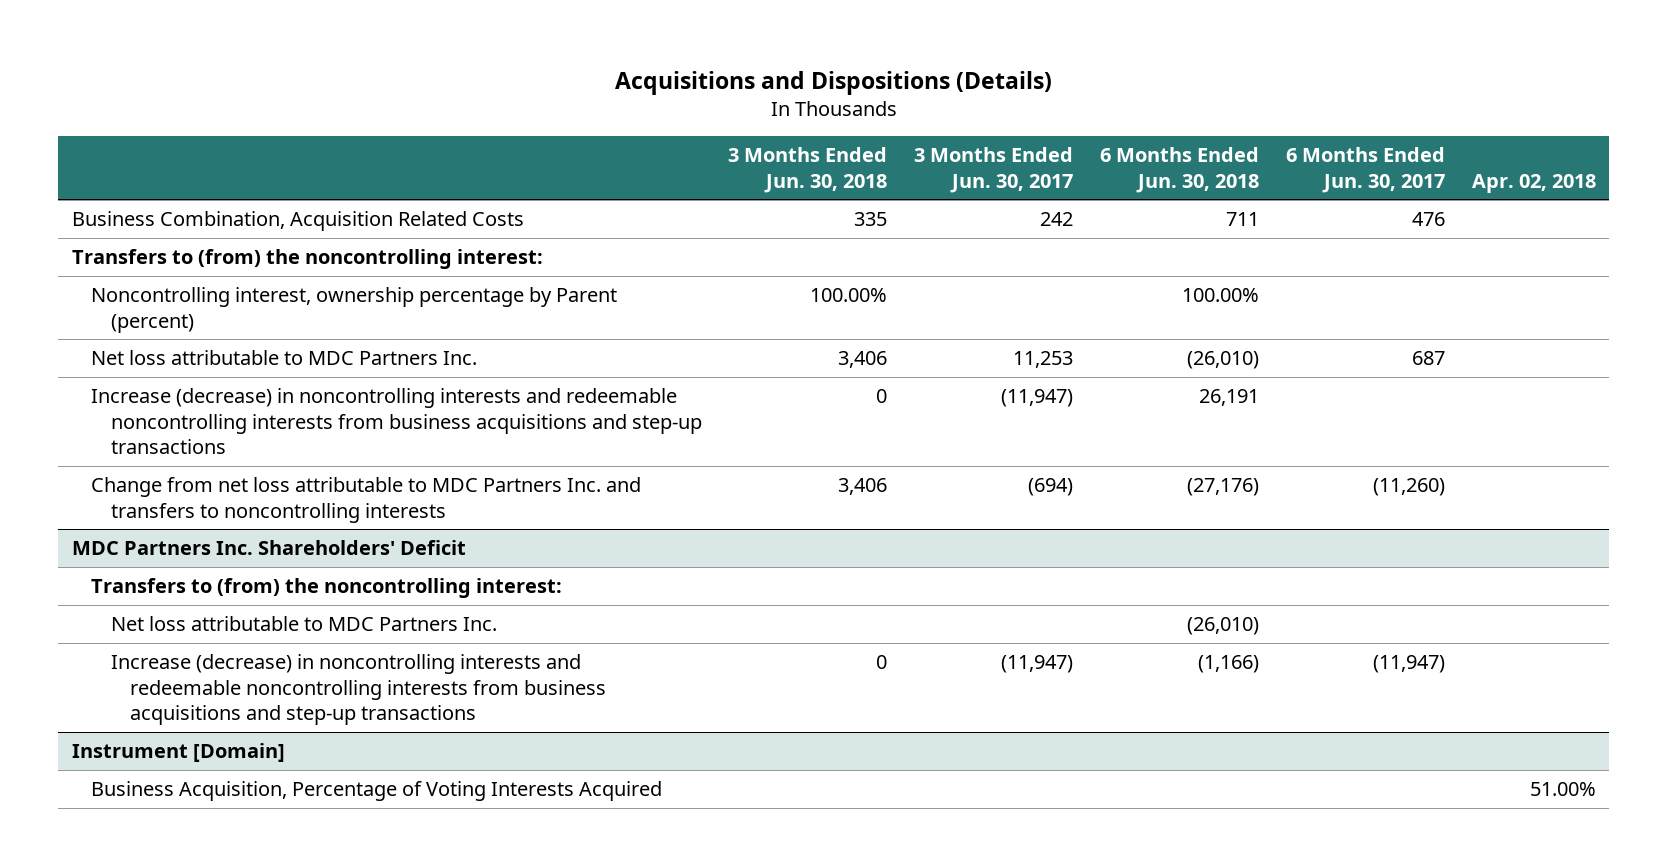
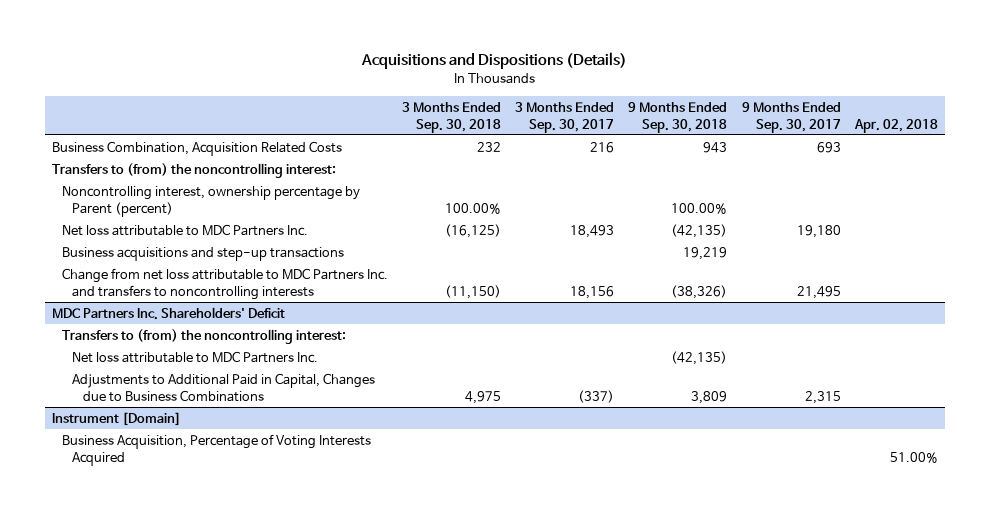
- | 3 Months Ended Jun. 30, 2018 | 3 Months Ended Jun. 30, 2017 | 6 Months Ended Jun. 30, 2018 | 6 Months Ended Jun. 30, 2017 | Apr. 02, 2018
+ | 3 Months Ended Sep. 30, 2018 | 3 Months Ended Sep. 30, 2017 | 9 Months Ended Sep. 30, 2018 | 9 Months Ended Sep. 30, 2017 | Apr. 02, 2018
- Increase (decrease) in noncontrolling interests and redeemable noncontrolling interests from business acquisitions and step-up transactions | 0 | (11,947) | 26,191 | |
+ Business acquisitions and step-up transactions | | | 19,219 | |
@ MDC Partners Inc. Shareholders' Deficit
- Increase (decrease) in noncontrolling interests and redeemable noncontrolling interests from business acquisitions and step-up transactions | 0 | (11,947) | (1,166) | (11,947) |
+ Adjustments to Additional Paid in Capital, Changes due to Business Combinations | 4,975 | (337) | 3,809 | 2,315 |

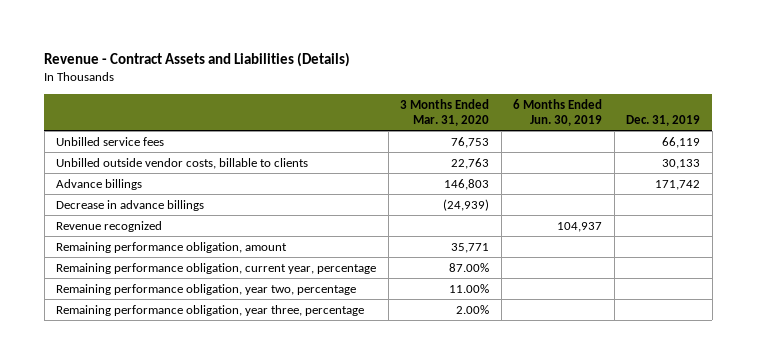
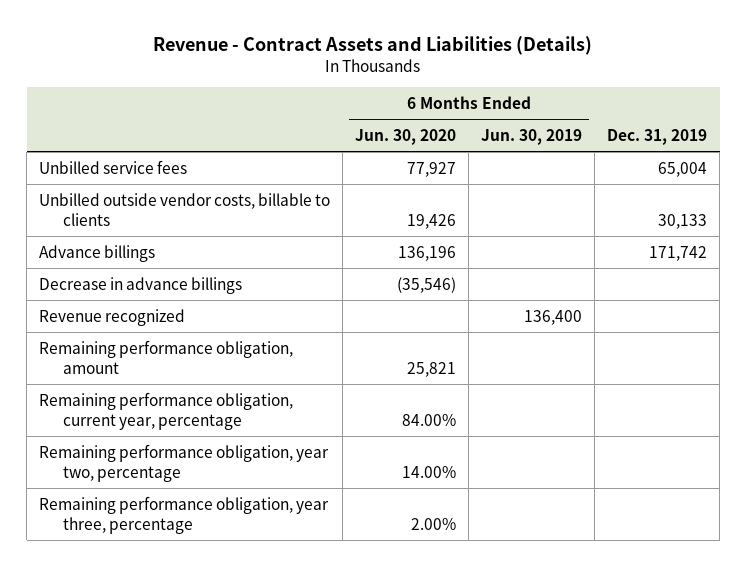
- | 3 Months Ended Mar. 31, 2020 | 6 Months Ended Jun. 30, 2019 | Dec. 31, 2019
+ | 6 Months Ended Jun. 30, 2020 | 6 Months Ended Jun. 30, 2019 | Dec. 31, 2019
- Unbilled service fees | 76,753 | | 66,119
+ Unbilled service fees | 77,927 | | 65,004
- Revenue recognized | | 104,937 |
+ Revenue recognized | | 136,400 |

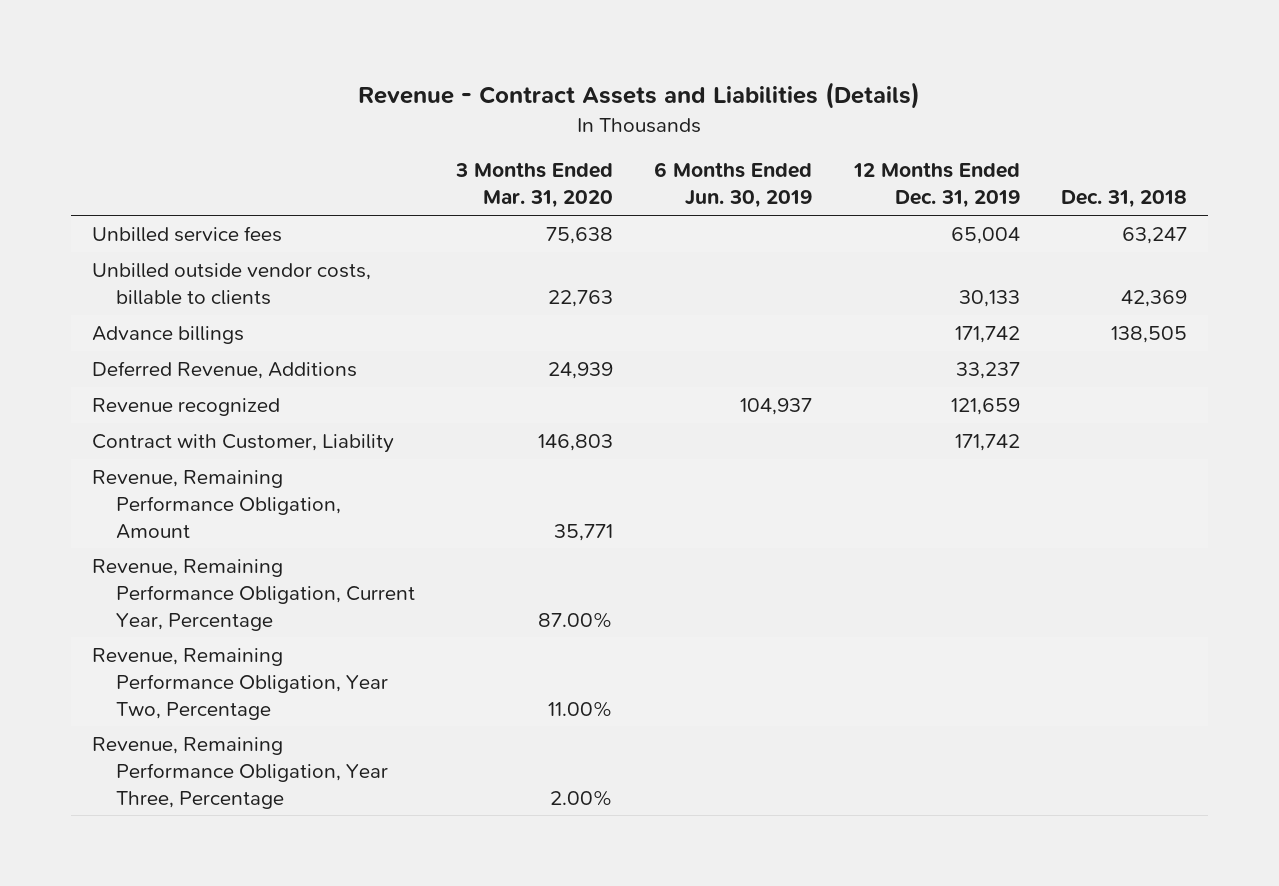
- | 6 Months Ended Jun. 30, 2020 | 6 Months Ended Jun. 30, 2019 | Dec. 31, 2019
+ | 3 Months Ended Mar. 31, 2020 | 6 Months Ended Jun. 30, 2019 | 12 Months Ended Dec. 31, 2019 | Dec. 31, 2018
- Decrease in advance billings | (35,546) | |
- Revenue recognized | | 136,400 |
- Remaining performance obligation, amount | 25,821 | |
- Remaining performance obligation, current year, percentage | 84.00% | |
- Remaining performance obligation, year two, percentage | 14.00% | |
- Remaining performance obligation, year three, percentage | 2.00% | |
+ Deferred Revenue, Additions | 24,939 | | 33,237 |
+ Revenue recognized | | 104,937 | 121,659 |
+ Contract with Customer, Liability | 146,803 | | 171,742 |
+ Revenue, Remaining Performance Obligation, Amount | 35,771 | | |
+ Revenue, Remaining Performance Obligation, Current Year, Percentage | 87.00% | | |
+ Revenue, Remaining Performance Obligation, Year Two, Percentage | 11.00% | | |
+ Revenue, Remaining Performance Obligation, Year Three, Percentage | 2.00% | | |

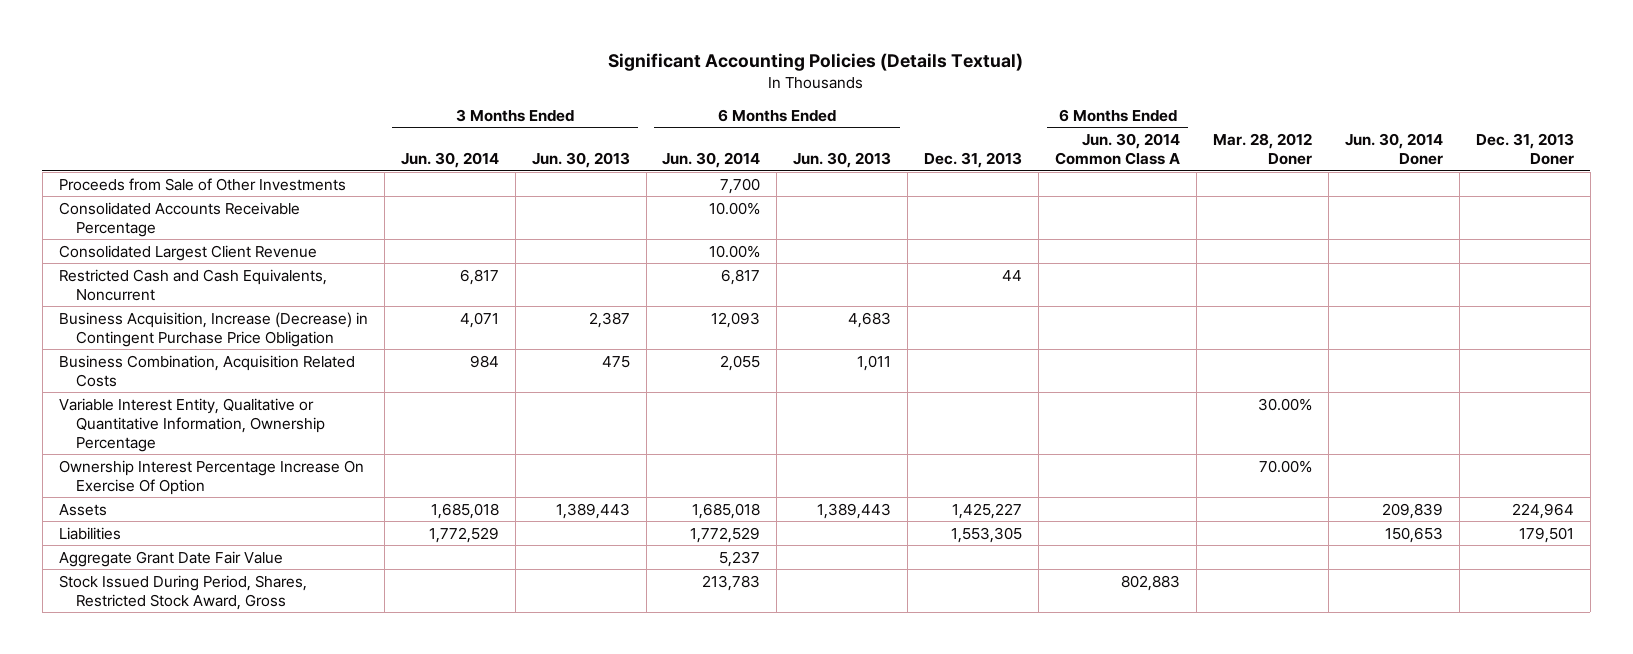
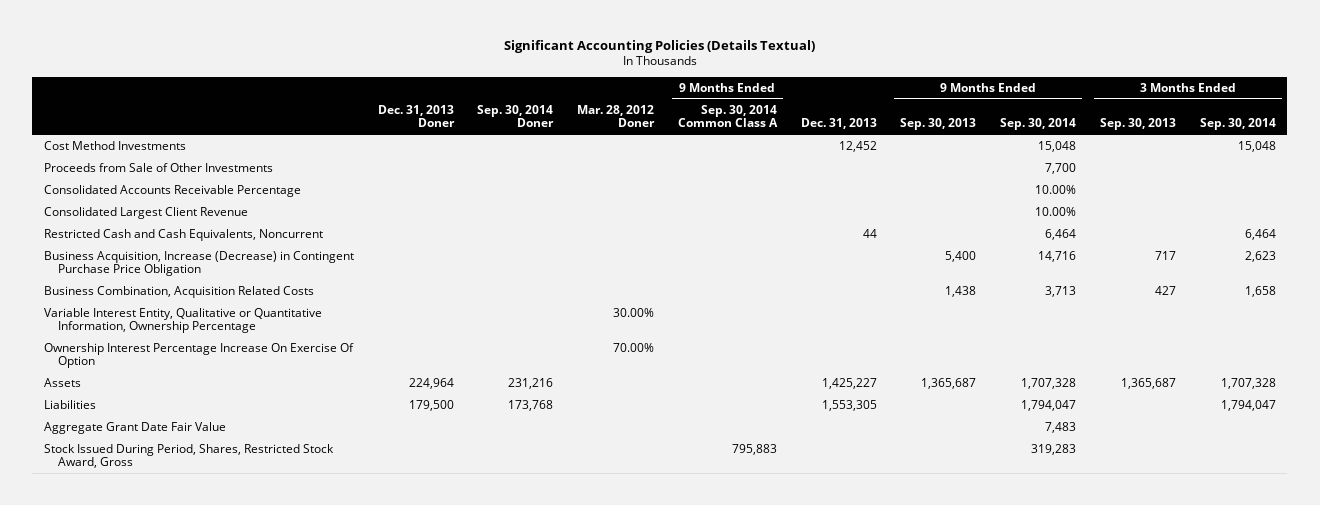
- | 3 Months Ended Jun. 30, 2014 | 3 Months Ended Jun. 30, 2013 | 6 Months Ended Jun. 30, 2014 | 6 Months Ended Jun. 30, 2013 | Dec. 31, 2013 | 6 Months Ended Jun. 30, 2014 Common Class A | Mar. 28, 2012 Doner | Jun. 30, 2014 Doner | Dec. 31, 2013 Doner
+ | Dec. 31, 2013 Doner | Sep. 30, 2014 Doner | Mar. 28, 2012 Doner | 9 Months Ended Sep. 30, 2014 Common Class A | Dec. 31, 2013 | 9 Months Ended Sep. 30, 2013 | 9 Months Ended Sep. 30, 2014 | 3 Months Ended Sep. 30, 2013 | 3 Months Ended Sep. 30, 2014
+ Cost Method Investments | | | | | 12,452 | | 15,048 | | 15,048
- Liabilities | 1,772,529 | | 1,772,529 | | 1,553,305 | | | 150,653 | 179,501
+ Liabilities | 179,500 | 173,768 | | | 1,553,305 | | 1,794,047 | | 1,794,047

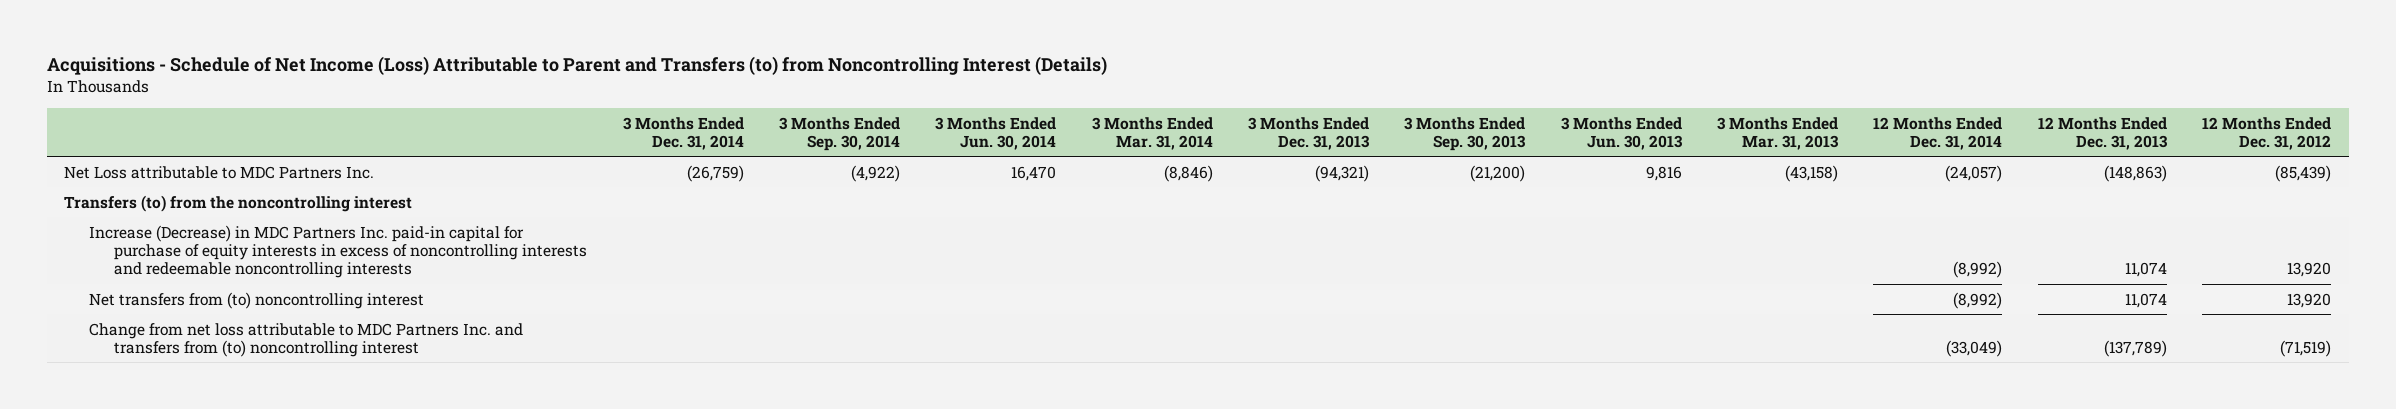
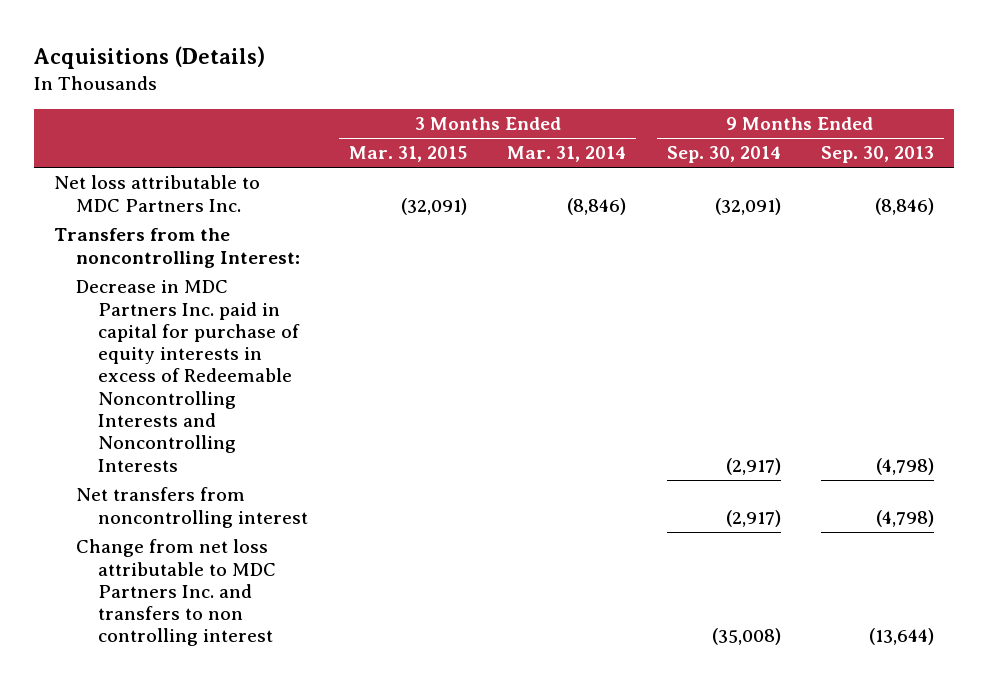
- Acquisitions - Schedule of Net Income (Loss) Attributable to Parent and Transfers (to) from Noncontrolling Interest (Details)
+ Acquisitions (Details)
- | 3 Months Ended Dec. 31, 2014 | 3 Months Ended Sep. 30, 2014 | 3 Months Ended Jun. 30, 2014 | 3 Months Ended Mar. 31, 2014 | 3 Months Ended Dec. 31, 2013 | 3 Months Ended Sep. 30, 2013 | 3 Months Ended Jun. 30, 2013 | 3 Months Ended Mar. 31, 2013 | 12 Months Ended Dec. 31, 2014 | 12 Months Ended Dec. 31, 2013 | 12 Months Ended Dec. 31, 2012
+ | 3 Months Ended Mar. 31, 2015 | 3 Months Ended Mar. 31, 2014 | 9 Months Ended Sep. 30, 2014 | 9 Months Ended Sep. 30, 2013
- Net Loss attributable to MDC Partners Inc. | (26,759) | (4,922) | 16,470 | (8,846) | (94,321) | (21,200) | 9,816 | (43,158) | (24,057) | (148,863) | (85,439)
- Transfers (to) from the noncontrolling interest
- Increase (Decrease) in MDC Partners Inc. paid-in capital for purchase of equity interests in excess of noncontrolling interests and redeemable noncontrolling interests | | | | | | | | | (8,992) | 11,074 | 13,920
- Net transfers from (to) noncontrolling interest | | | | | | | | | (8,992) | 11,074 | 13,920
- Change from net loss attributable to MDC Partners Inc. and transfers from (to) noncontrolling interest | | | | | | | | | (33,049) | (137,789) | (71,519)
+ Net loss attributable to MDC Partners Inc. | (32,091) | (8,846) | (32,091) | (8,846)
+ Transfers from the noncontrolling Interest:
+ Decrease in MDC Partners Inc. paid in capital for purchase of equity interests in excess of Redeemable Noncontrolling Interests and Noncontrolling Interests | | | (2,917) | (4,798)
+ Net transfers from noncontrolling interest | | | (2,917) | (4,798)
+ Change from net loss attributable to MDC Partners Inc. and transfers to non controlling interest | | | (35,008) | (13,644)

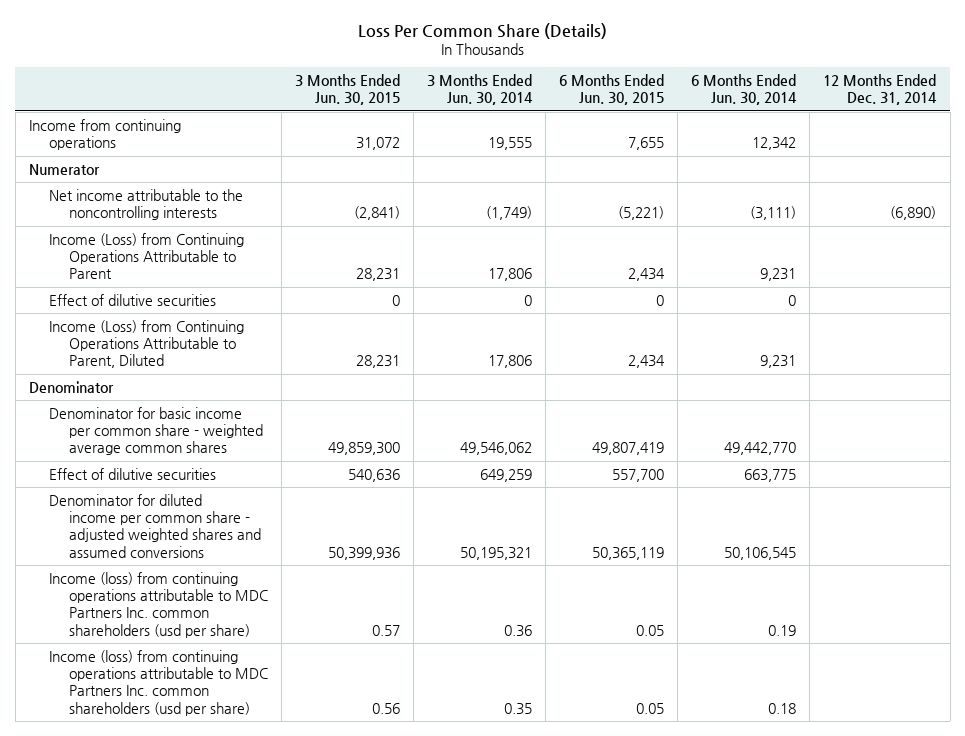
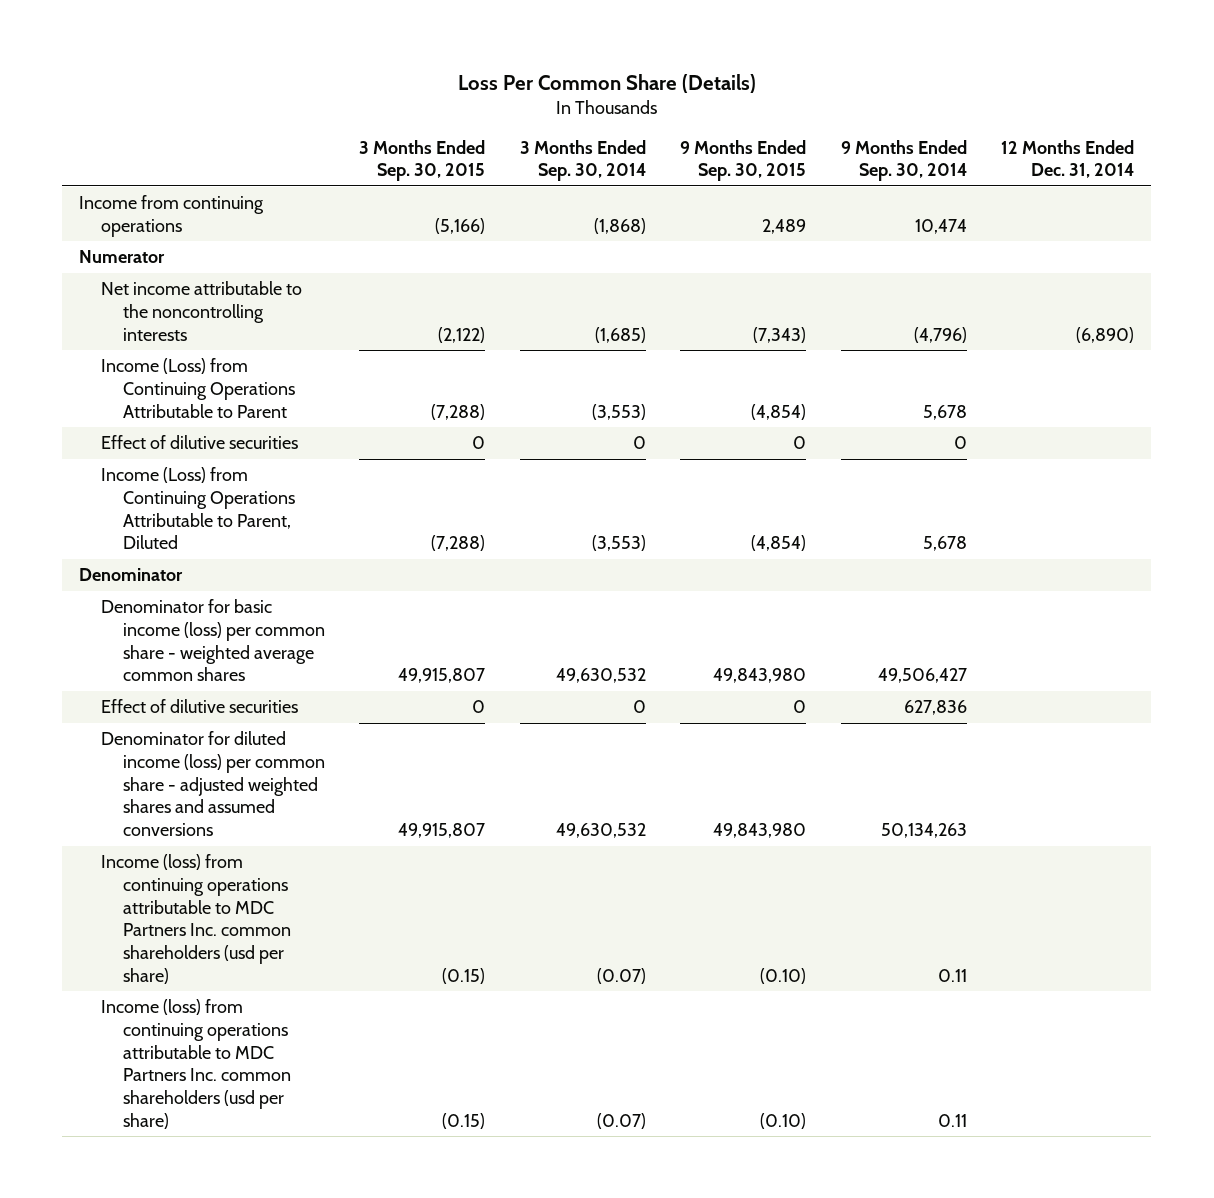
- | 3 Months Ended Jun. 30, 2015 | 3 Months Ended Jun. 30, 2014 | 6 Months Ended Jun. 30, 2015 | 6 Months Ended Jun. 30, 2014 | 12 Months Ended Dec. 31, 2014
+ | 3 Months Ended Sep. 30, 2015 | 3 Months Ended Sep. 30, 2014 | 9 Months Ended Sep. 30, 2015 | 9 Months Ended Sep. 30, 2014 | 12 Months Ended Dec. 31, 2014
- Denominator for basic income per common share - weighted average common shares | 49,859,300 | 49,546,062 | 49,807,419 | 49,442,770 |
+ Denominator for basic income (loss) per common share - weighted average common shares | 49,915,807 | 49,630,532 | 49,843,980 | 49,506,427 |
- Denominator for diluted income per common share - adjusted weighted shares and assumed conversions | 50,399,936 | 50,195,321 | 50,365,119 | 50,106,545 |
+ Denominator for diluted income (loss) per common share - adjusted weighted shares and assumed conversions | 49,915,807 | 49,630,532 | 49,843,980 | 50,134,263 |

